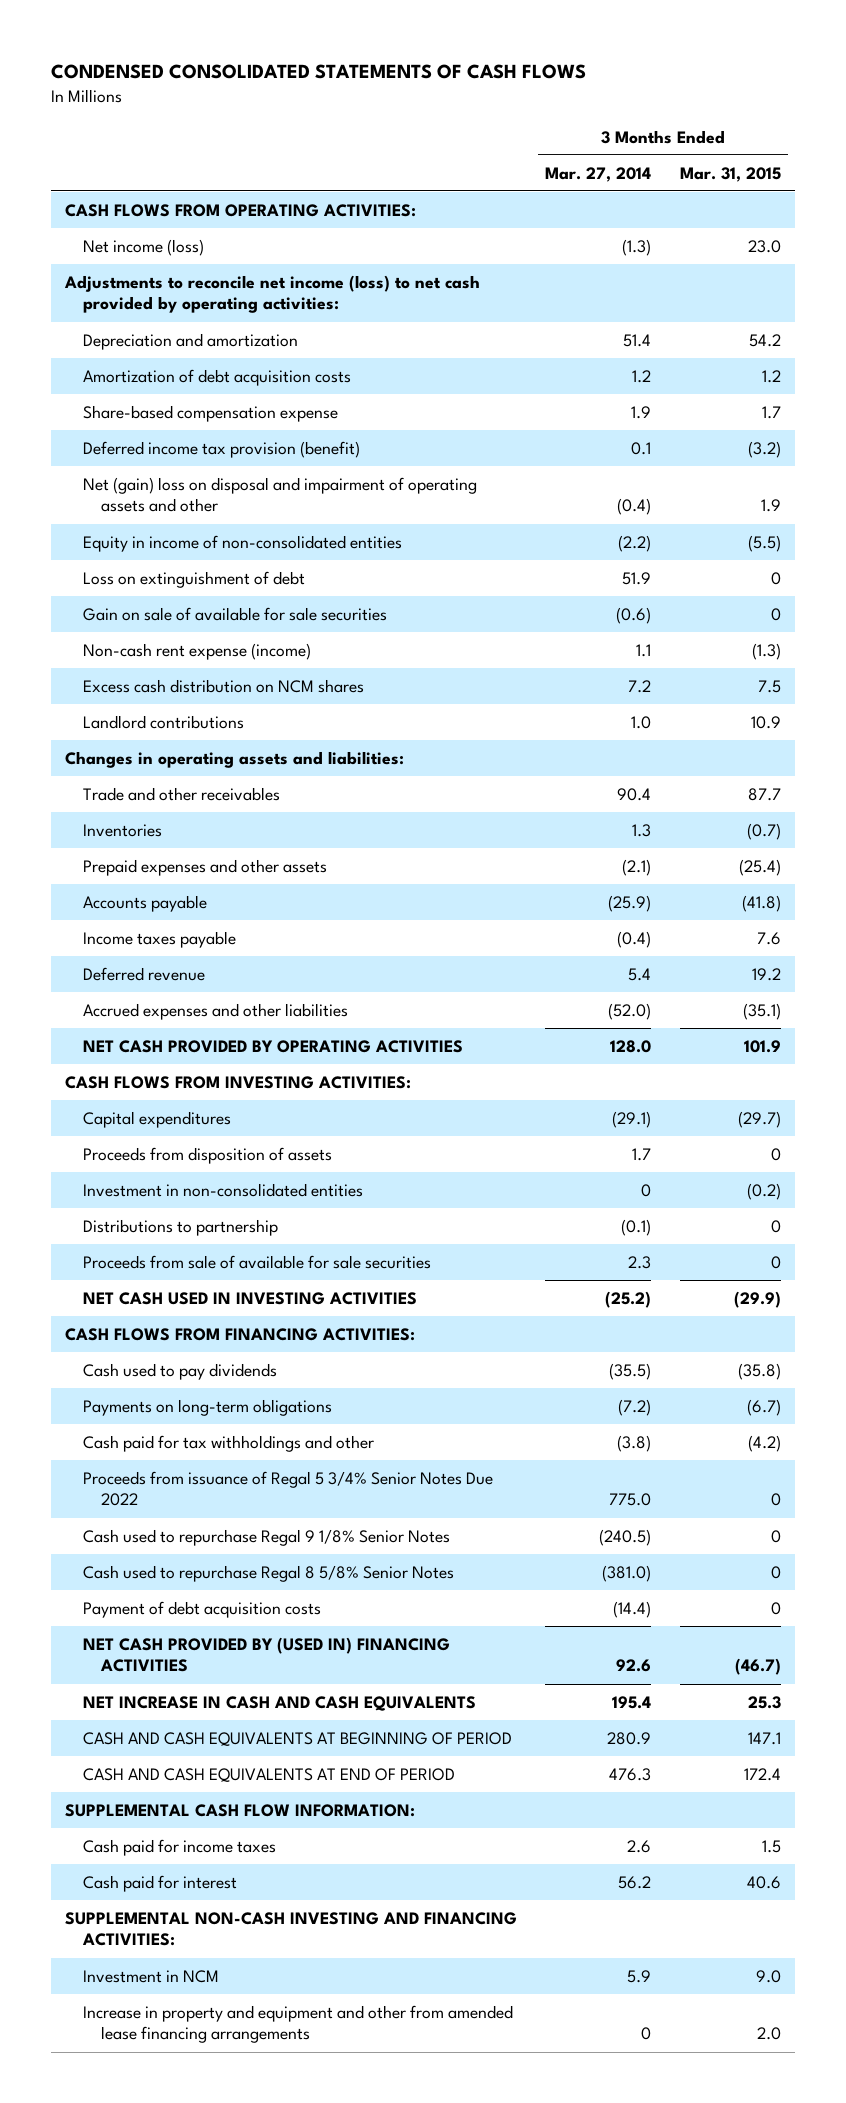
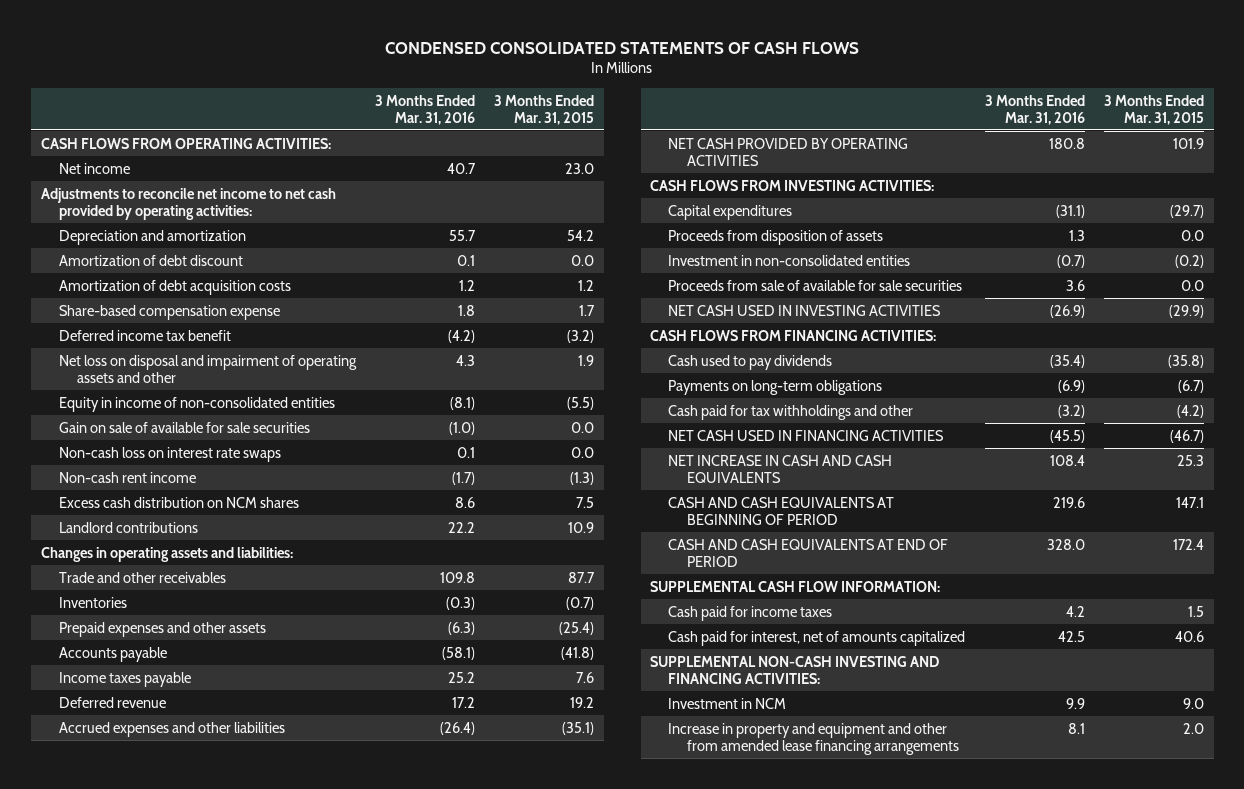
- | 3 Months Ended Mar. 27, 2014 | 3 Months Ended Mar. 31, 2015
+ | 3 Months Ended Mar. 31, 2016 | 3 Months Ended Mar. 31, 2015
- Net income (loss) | (1.3) | 23.0
- Adjustments to reconcile net income (loss) to net cash provided by operating activities:
+ Net income | 40.7 | 23.0
+ Adjustments to reconcile net income to net cash provided by operating activities:
+ Amortization of debt discount | 0.1 | 0.0
- Deferred income tax provision (benefit) | 0.1 | (3.2)
- Net (gain) loss on disposal and impairment of operating assets and other | (0.4) | 1.9
+ Deferred income tax benefit | (4.2) | (3.2)
+ Net loss on disposal and impairment of operating assets and other | 4.3 | 1.9
- Loss on extinguishment of debt | 51.9 | 0
- Gain on sale of available for sale securities | (0.6) | 0
- Non-cash rent expense (income) | 1.1 | (1.3)
+ Gain on sale of available for sale securities | (1.0) | 0.0
+ Non-cash loss on interest rate swaps | 0.1 | 0.0
+ Non-cash rent income | (1.7) | (1.3)
- Proceeds from disposition of assets | 1.7 | 0
+ Proceeds from disposition of assets | 1.3 | 0.0
- Distributions to partnership | (0.1) | 0
- Proceeds from sale of available for sale securities | 2.3 | 0
+ Proceeds from sale of available for sale securities | 3.6 | 0.0
- Proceeds from issuance of Regal 5 3/4% Senior Notes Due 2022 | 775.0 | 0
- Cash used to repurchase Regal 9 1/8% Senior Notes | (240.5) | 0
- Cash used to repurchase Regal 8 5/8% Senior Notes | (381.0) | 0
- Payment of debt acquisition costs | (14.4) | 0
- NET CASH PROVIDED BY (USED IN) FINANCING ACTIVITIES | 92.6 | (46.7)
+ NET CASH USED IN FINANCING ACTIVITIES | (45.5) | (46.7)
- Cash paid for interest | 56.2 | 40.6
+ Cash paid for interest, net of amounts capitalized | 42.5 | 40.6

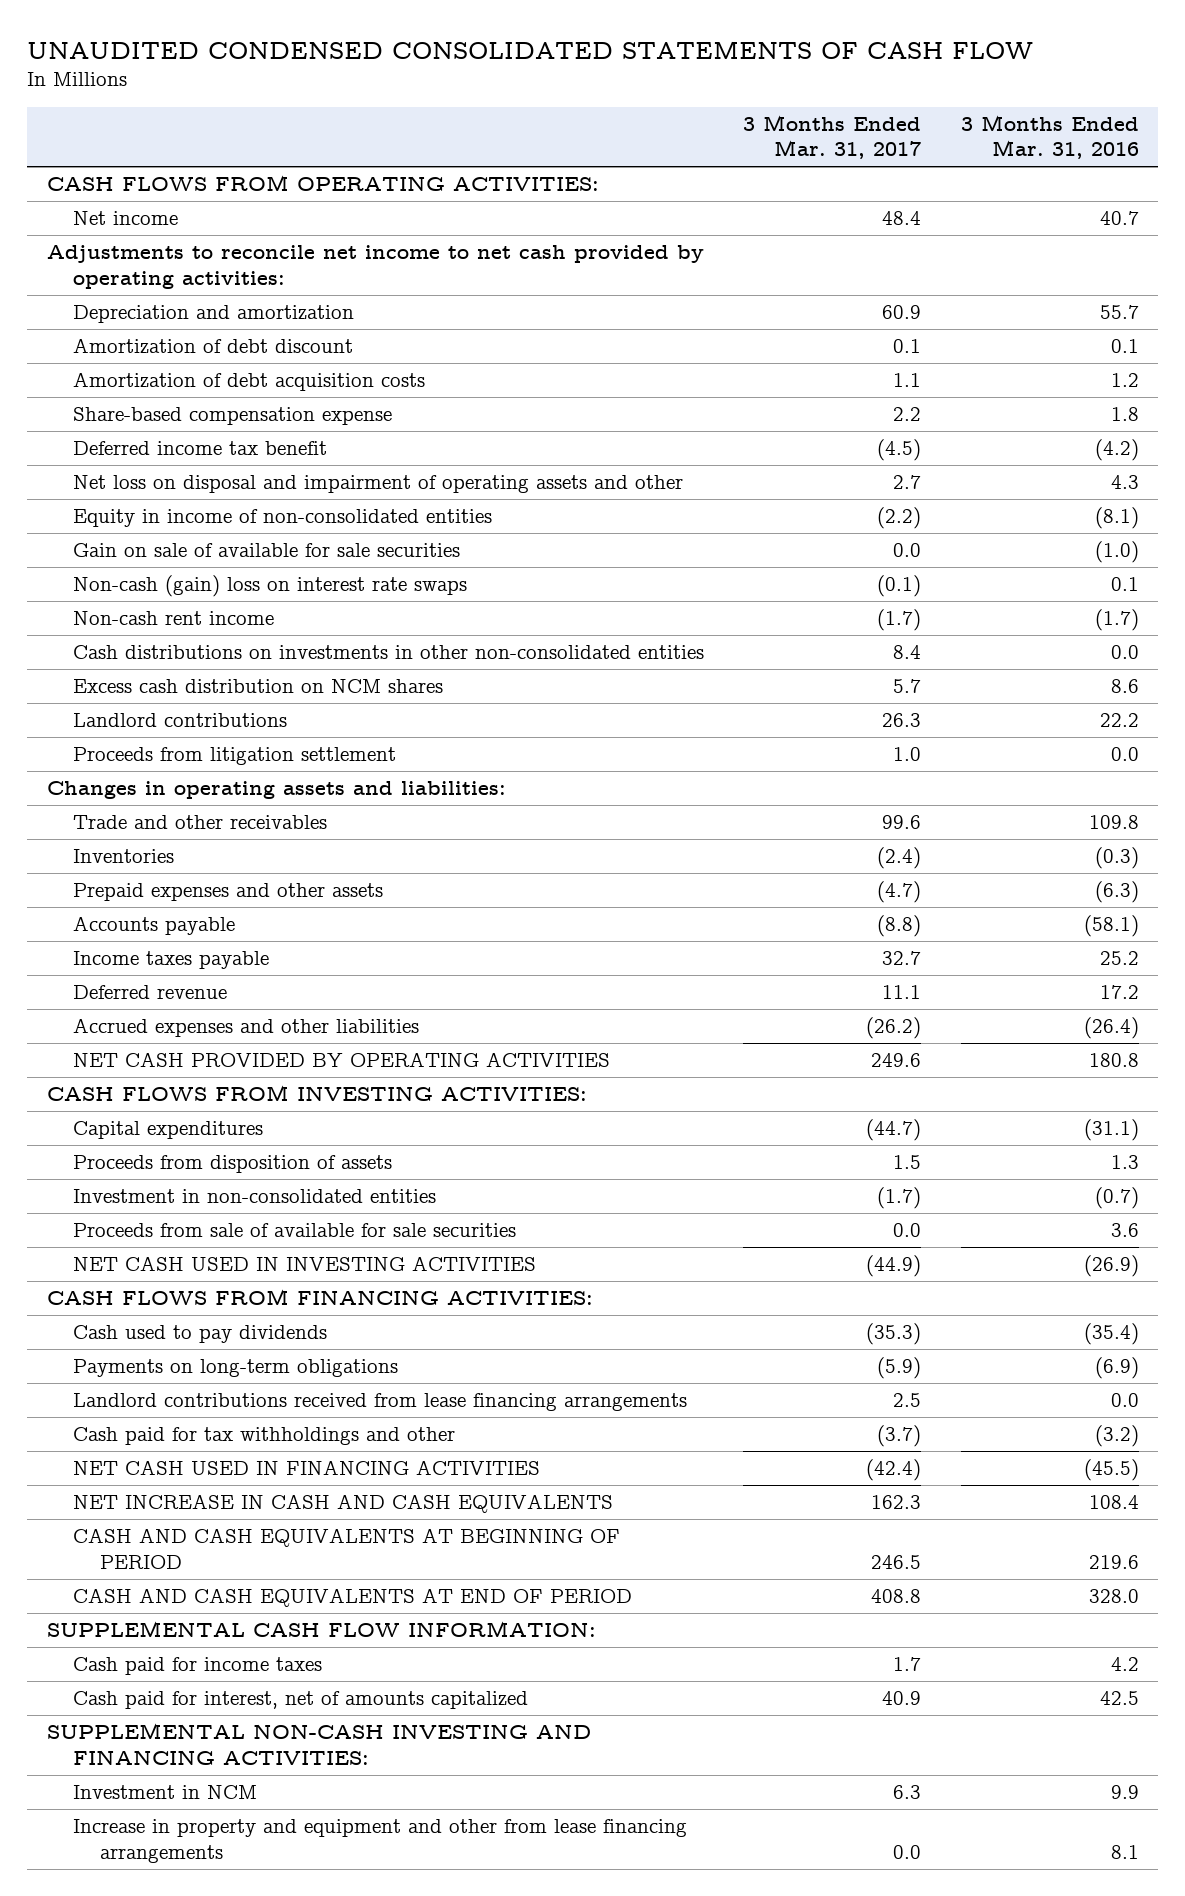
- CONDENSED CONSOLIDATED STATEMENTS OF CASH FLOWS
+ UNAUDITED CONDENSED CONSOLIDATED STATEMENTS OF CASH FLOW
- | 3 Months Ended Mar. 31, 2016 | 3 Months Ended Mar. 31, 2015
+ | 3 Months Ended Mar. 31, 2017 | 3 Months Ended Mar. 31, 2016
- Non-cash loss on interest rate swaps | 0.1 | 0.0
+ Non-cash (gain) loss on interest rate swaps | (0.1) | 0.1
+ Cash distributions on investments in other non-consolidated entities | 8.4 | 0.0
+ Proceeds from litigation settlement | 1.0 | 0.0
+ Landlord contributions received from lease financing arrangements | 2.5 | 0.0
- Increase in property and equipment and other from amended lease financing arrangements | 8.1 | 2.0
+ Increase in property and equipment and other from lease financing arrangements | 0.0 | 8.1

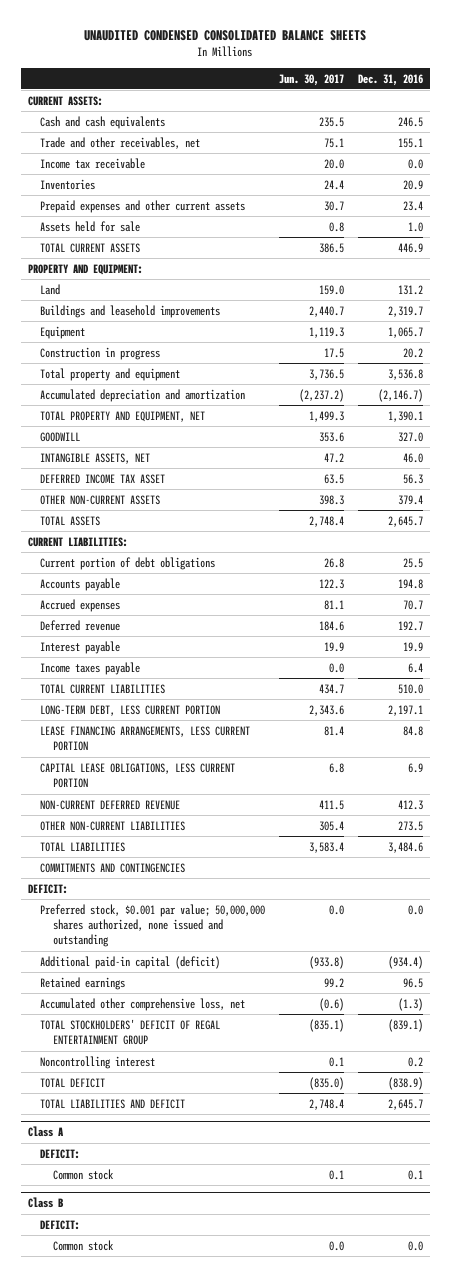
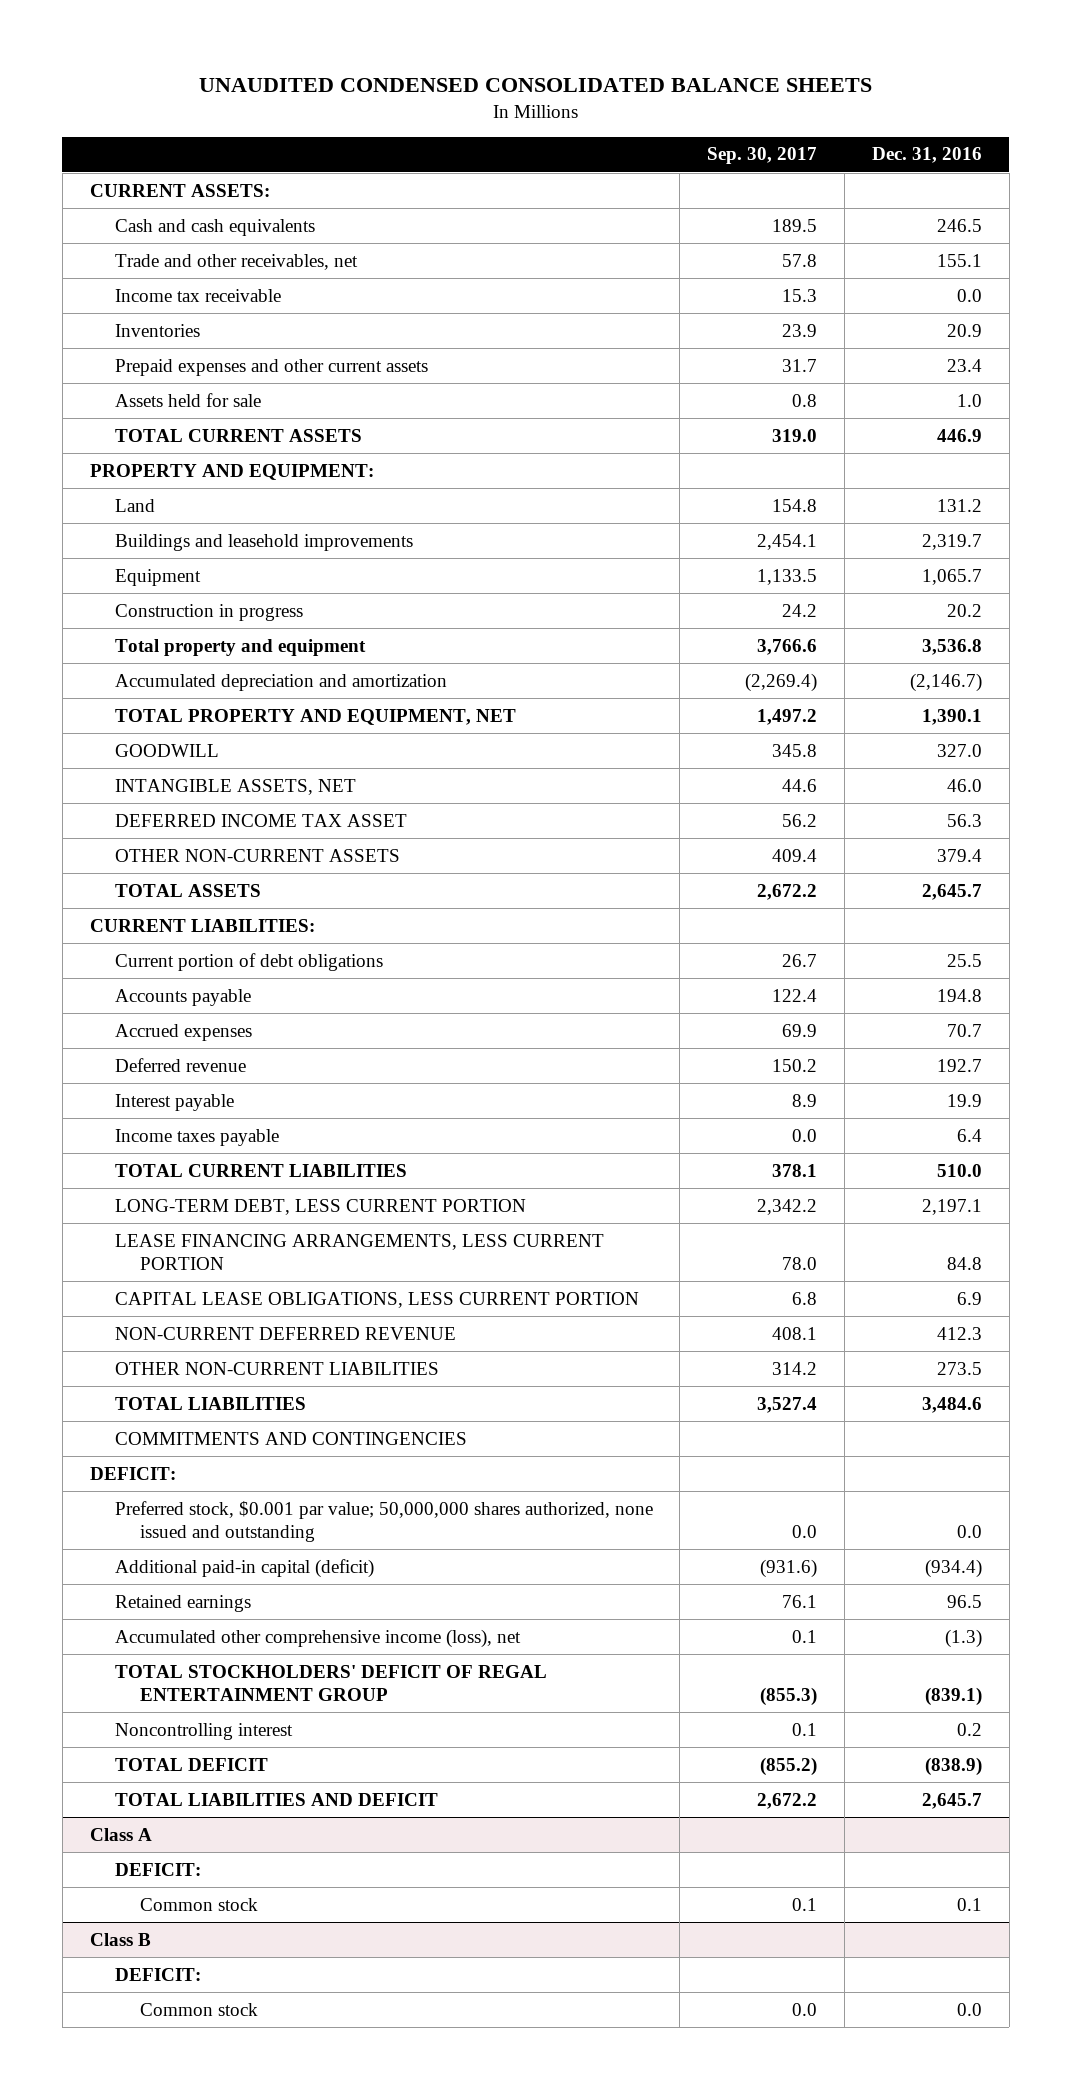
- | Jun. 30, 2017 | Dec. 31, 2016
+ | Sep. 30, 2017 | Dec. 31, 2016
- Accumulated other comprehensive loss, net | (0.6) | (1.3)
+ Accumulated other comprehensive income (loss), net | 0.1 | (1.3)

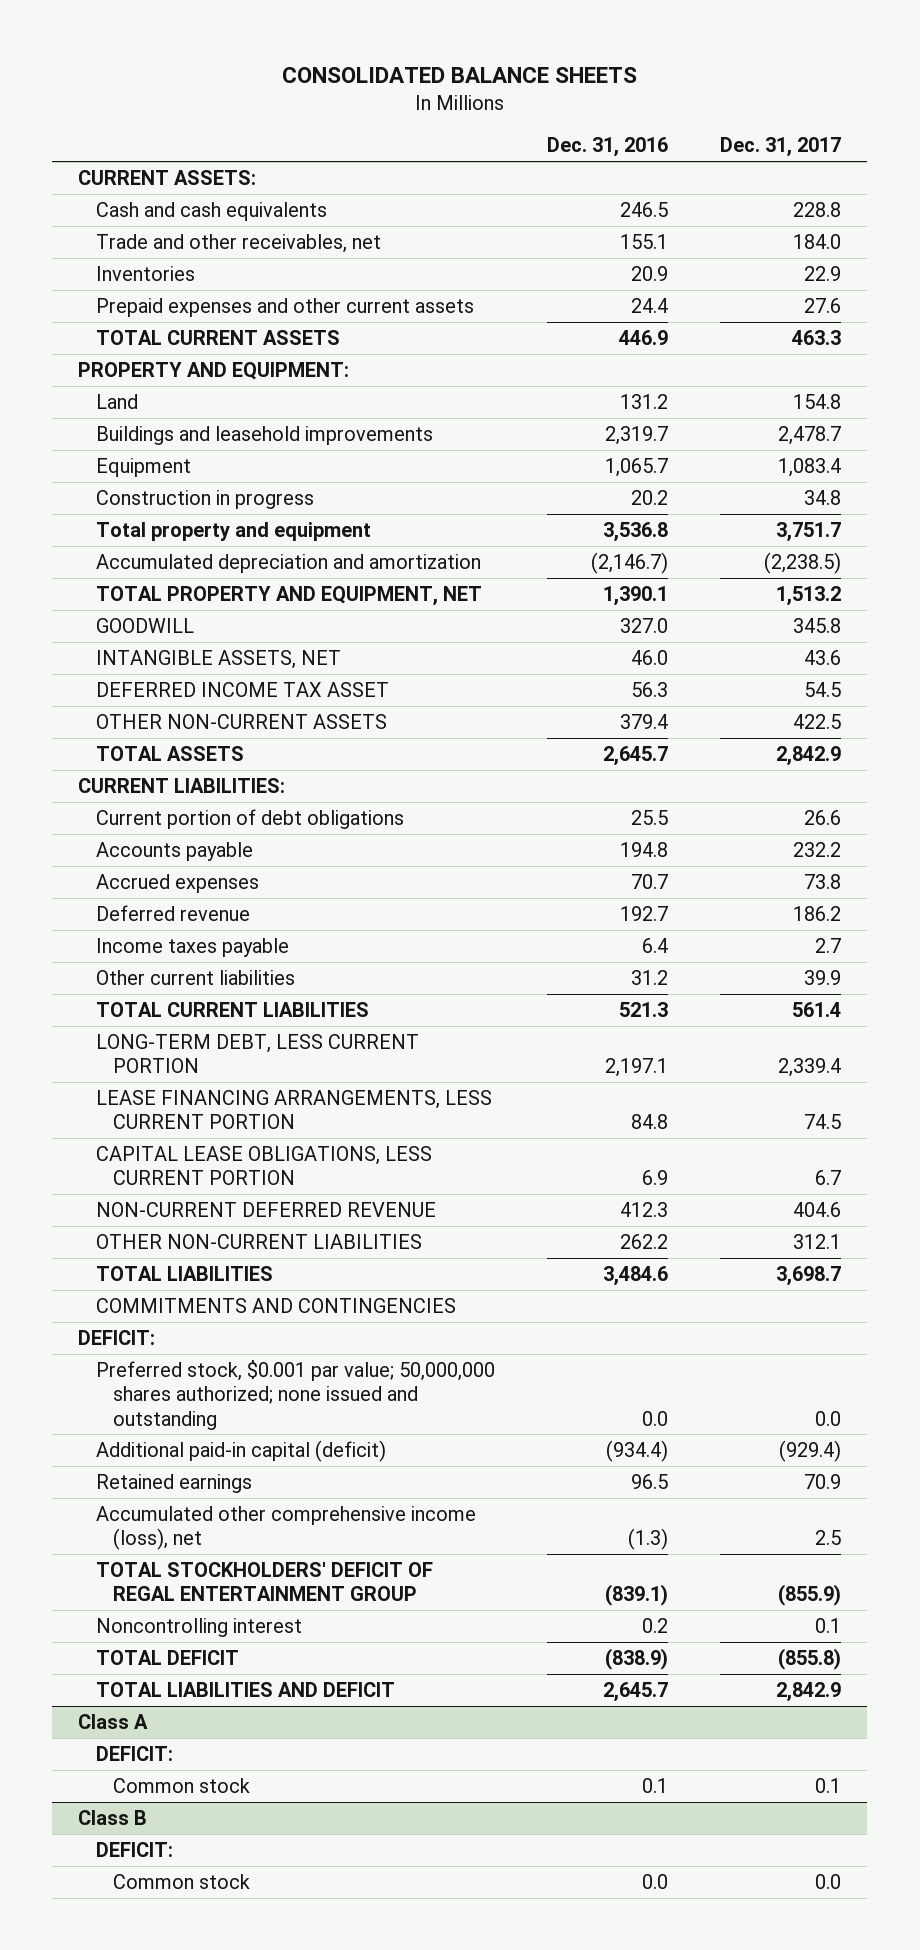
- UNAUDITED CONDENSED CONSOLIDATED BALANCE SHEETS
+ CONSOLIDATED BALANCE SHEETS
- | Sep. 30, 2017 | Dec. 31, 2016
+ | Dec. 31, 2016 | Dec. 31, 2017
- Income tax receivable | 15.3 | 0.0
- Prepaid expenses and other current assets | 31.7 | 23.4
- Assets held for sale | 0.8 | 1.0
+ Prepaid expenses and other current assets | 24.4 | 27.6
- Interest payable | 8.9 | 19.9
- TOTAL CURRENT LIABILITIES | 378.1 | 510.0
+ Other current liabilities | 31.2 | 39.9
+ TOTAL CURRENT LIABILITIES | 521.3 | 561.4
- OTHER NON-CURRENT LIABILITIES | 314.2 | 273.5
+ OTHER NON-CURRENT LIABILITIES | 262.2 | 312.1
- Preferred stock, $0.001 par value; 50,000,000 shares authorized, none issued and outstanding | 0.0 | 0.0
+ Preferred stock, $0.001 par value; 50,000,000 shares authorized; none issued and outstanding | 0.0 | 0.0

